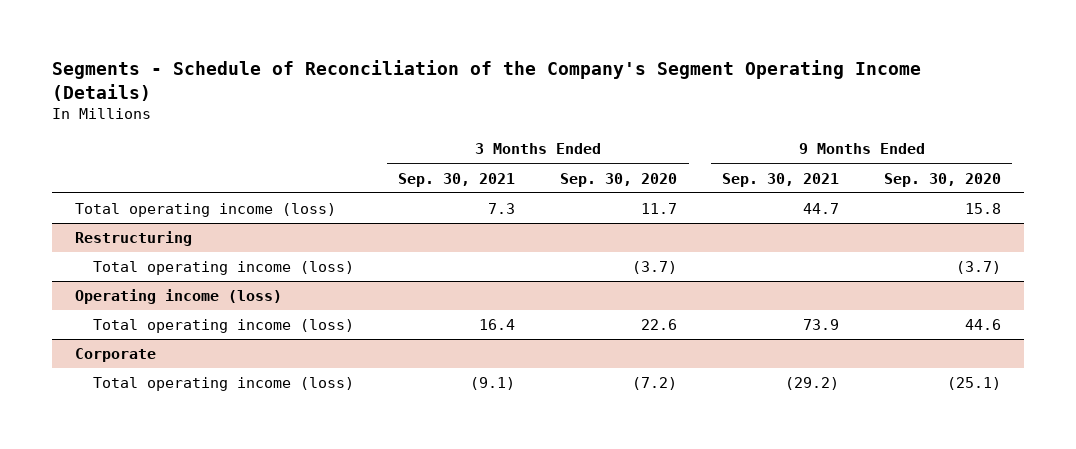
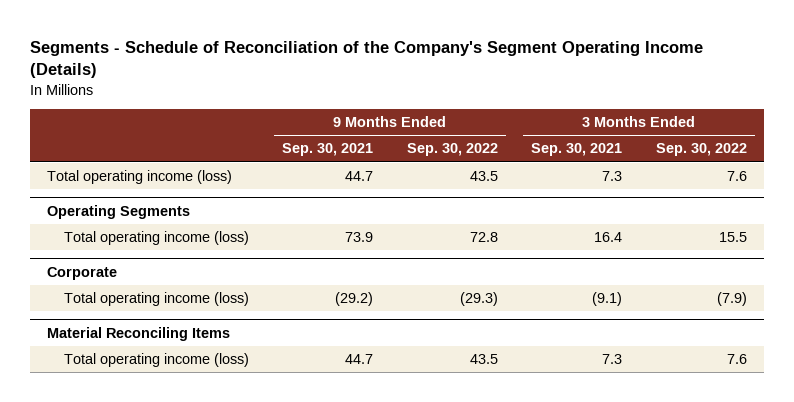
- | 3 Months Ended Sep. 30, 2021 | 3 Months Ended Sep. 30, 2020 | 9 Months Ended Sep. 30, 2021 | 9 Months Ended Sep. 30, 2020
+ | 9 Months Ended Sep. 30, 2021 | 9 Months Ended Sep. 30, 2022 | 3 Months Ended Sep. 30, 2021 | 3 Months Ended Sep. 30, 2022
- Restructuring
- Total operating income (loss) | | (3.7) | | (3.7)
- Operating income (loss)
+ Operating Segments
+ Material Reconciling Items
+ Total operating income (loss) | 44.7 | 43.5 | 7.3 | 7.6

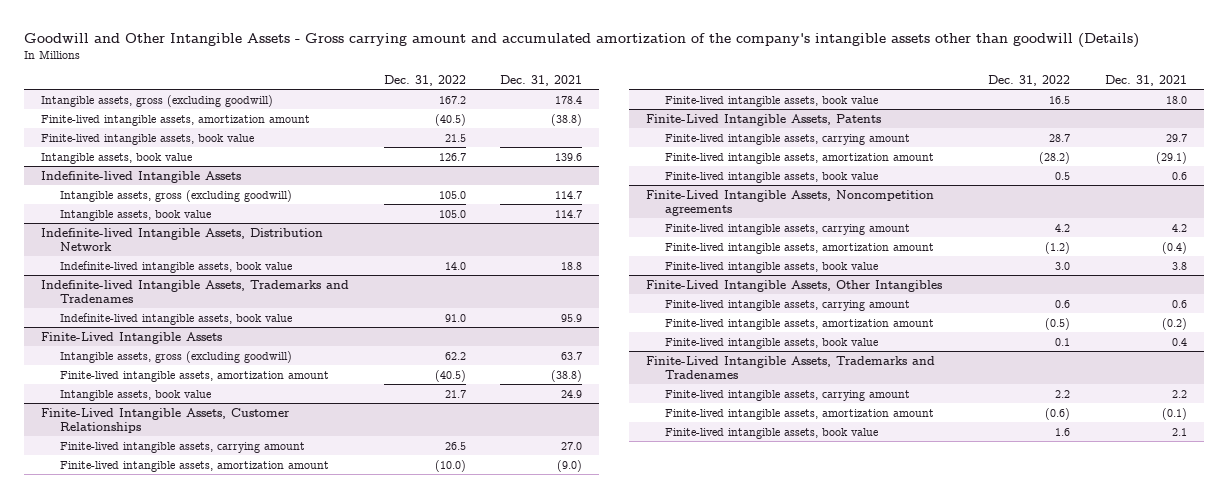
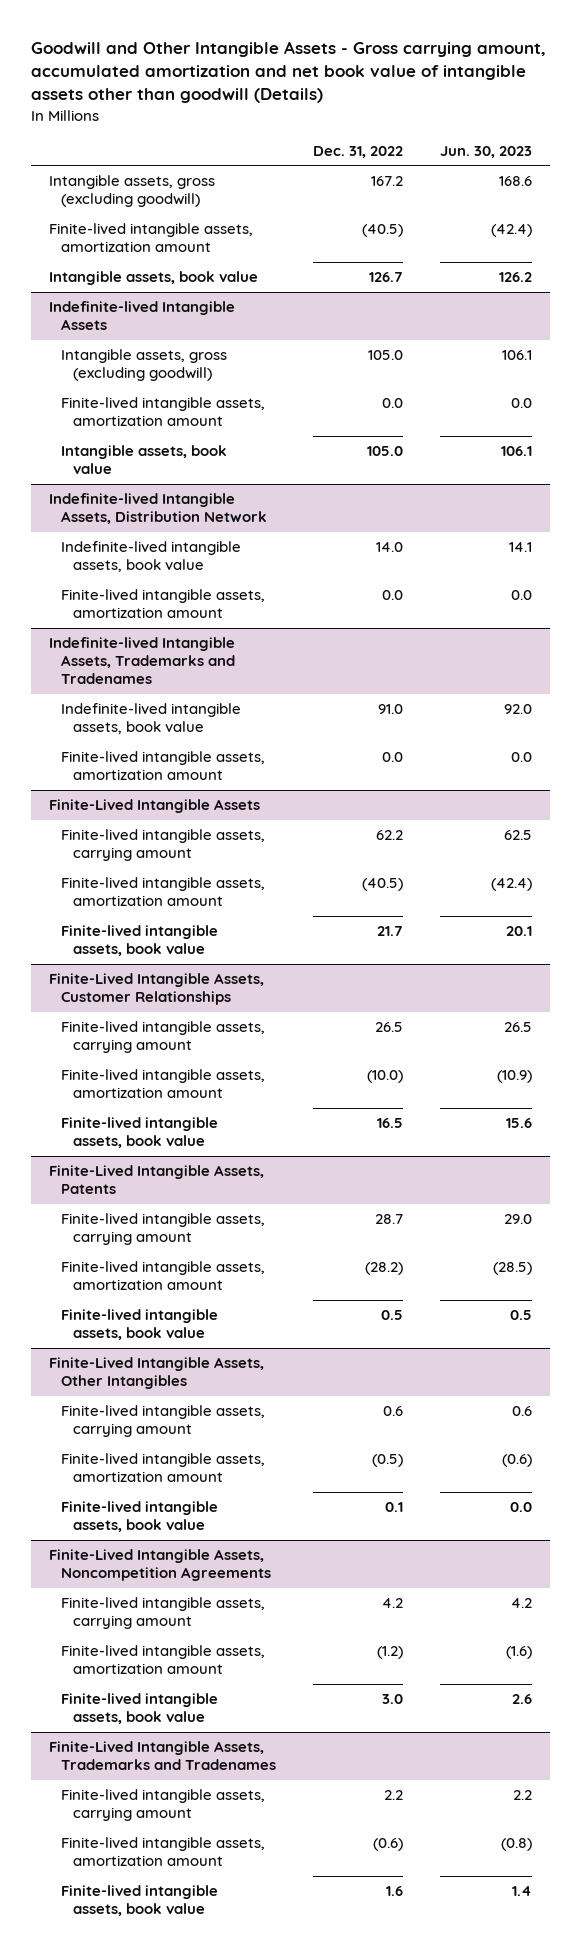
- Goodwill and Other Intangible Assets - Gross carrying amount and accumulated amortization of the company's intangible assets other than goodwill (Details)
+ Goodwill and Other Intangible Assets - Gross carrying amount, accumulated amortization and net book value of intangible assets other than goodwill (Details)
- | Dec. 31, 2022 | Dec. 31, 2021
+ | Dec. 31, 2022 | Jun. 30, 2023
- Finite-lived intangible assets, book value | 21.5 |
@ Indefinite-lived Intangible Assets
+ Finite-lived intangible assets, amortization amount | 0.0 | 0.0
@ Indefinite-lived Intangible Assets, Distribution Network
+ Finite-lived intangible assets, amortization amount | 0.0 | 0.0
@ Indefinite-lived Intangible Assets, Trademarks and Tradenames
+ Finite-lived intangible assets, amortization amount | 0.0 | 0.0
@ Finite-Lived Intangible Assets
- Intangible assets, gross (excluding goodwill) | 62.2 | 63.7
+ Finite-lived intangible assets, carrying amount | 62.2 | 62.5
- Intangible assets, book value | 21.7 | 24.9
+ Finite-lived intangible assets, book value | 21.7 | 20.1
- Finite-Lived Intangible Assets, Noncompetition agreements
- Finite-lived intangible assets, carrying amount | 4.2 | 4.2
- Finite-lived intangible assets, amortization amount | (1.2) | (0.4)
- Finite-lived intangible assets, book value | 3.0 | 3.8
+ Finite-Lived Intangible Assets, Noncompetition Agreements
+ Finite-lived intangible assets, carrying amount | 4.2 | 4.2
+ Finite-lived intangible assets, amortization amount | (1.2) | (1.6)
+ Finite-lived intangible assets, book value | 3.0 | 2.6

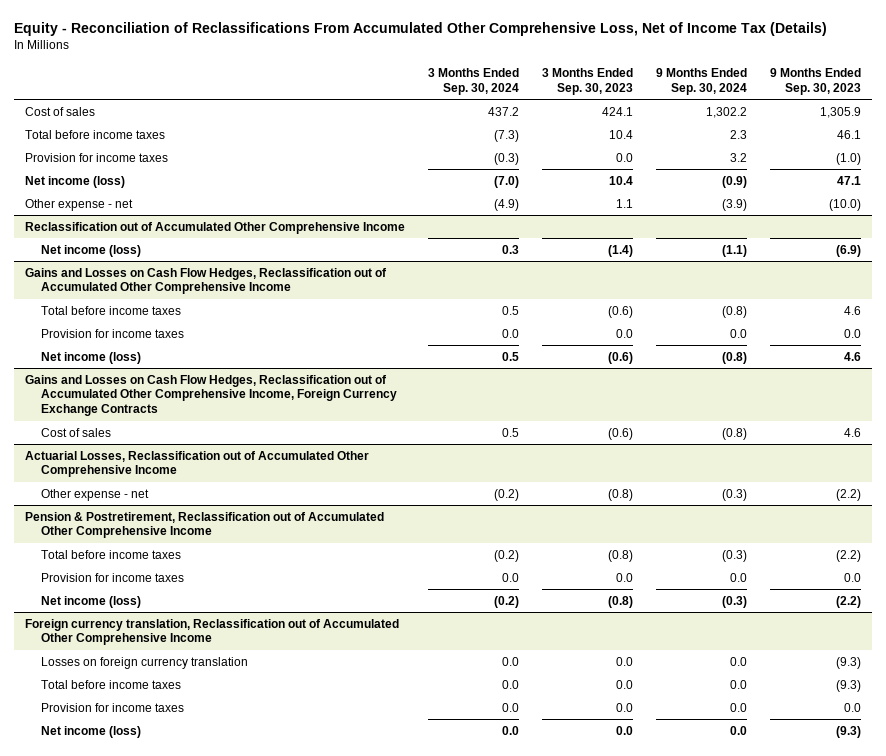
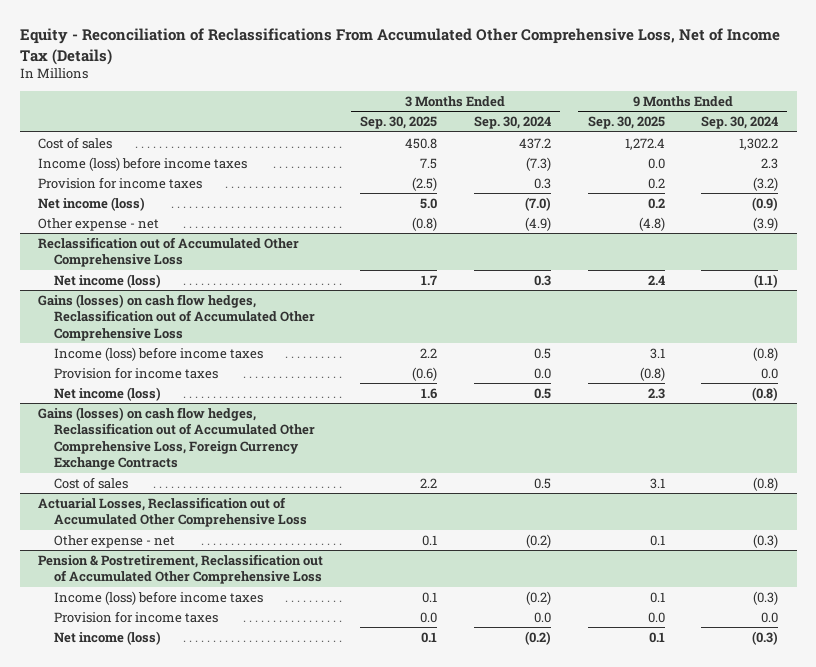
- | 3 Months Ended Sep. 30, 2024 | 3 Months Ended Sep. 30, 2023 | 9 Months Ended Sep. 30, 2024 | 9 Months Ended Sep. 30, 2023
+ | 3 Months Ended Sep. 30, 2025 | 3 Months Ended Sep. 30, 2024 | 9 Months Ended Sep. 30, 2025 | 9 Months Ended Sep. 30, 2024
- Total before income taxes | (7.3) | 10.4 | 2.3 | 46.1
- Provision for income taxes | (0.3) | 0.0 | 3.2 | (1.0)
+ Income (loss) before income taxes | 7.5 | (7.3) | 0.0 | 2.3
+ Provision for income taxes | (2.5) | 0.3 | 0.2 | (3.2)
- Reclassification out of Accumulated Other Comprehensive Income
+ Reclassification out of Accumulated Other Comprehensive Loss
- Gains and Losses on Cash Flow Hedges, Reclassification out of Accumulated Other Comprehensive Income
- Total before income taxes | 0.5 | (0.6) | (0.8) | 4.6
+ Gains (losses) on cash flow hedges, Reclassification out of Accumulated Other Comprehensive Loss
+ Income (loss) before income taxes | 2.2 | 0.5 | 3.1 | (0.8)
- Gains and Losses on Cash Flow Hedges, Reclassification out of Accumulated Other Comprehensive Income, Foreign Currency Exchange Contracts
+ Gains (losses) on cash flow hedges, Reclassification out of Accumulated Other Comprehensive Loss, Foreign Currency Exchange Contracts
- Actuarial Losses, Reclassification out of Accumulated Other Comprehensive Income
+ Actuarial Losses, Reclassification out of Accumulated Other Comprehensive Loss
- Pension & Postretirement, Reclassification out of Accumulated Other Comprehensive Income
- Total before income taxes | (0.2) | (0.8) | (0.3) | (2.2)
+ Pension & Postretirement, Reclassification out of Accumulated Other Comprehensive Loss
+ Income (loss) before income taxes | 0.1 | (0.2) | 0.1 | (0.3)
- Foreign currency translation, Reclassification out of Accumulated Other Comprehensive Income
- Losses on foreign currency translation | 0.0 | 0.0 | 0.0 | (9.3)
- Total before income taxes | 0.0 | 0.0 | 0.0 | (9.3)
- Provision for income taxes | 0.0 | 0.0 | 0.0 | 0.0
- Net income (loss) | 0.0 | 0.0 | 0.0 | (9.3)

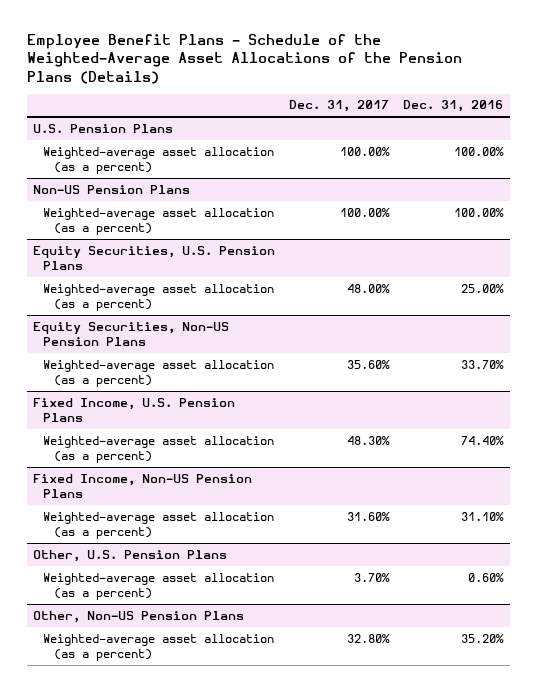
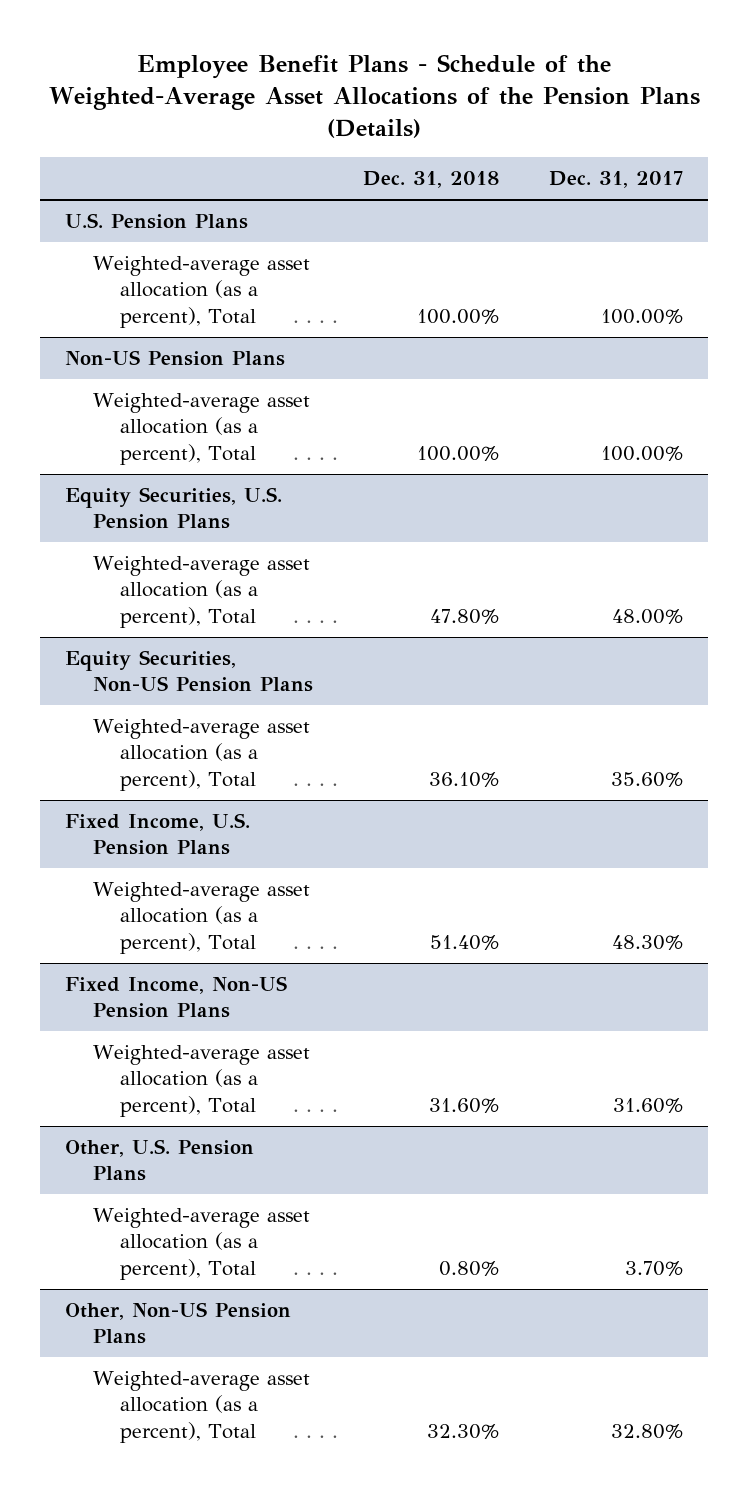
- | Dec. 31, 2017 | Dec. 31, 2016
+ | Dec. 31, 2018 | Dec. 31, 2017
@ U.S. Pension Plans
- Weighted-average asset allocation (as a percent) | 100.00% | 100.00%
+ Weighted-average asset allocation (as a percent), Total | 100.00% | 100.00%
@ Non-US Pension Plans
- Weighted-average asset allocation (as a percent) | 100.00% | 100.00%
+ Weighted-average asset allocation (as a percent), Total | 100.00% | 100.00%
@ Equity Securities, U.S. Pension Plans
- Weighted-average asset allocation (as a percent) | 48.00% | 25.00%
+ Weighted-average asset allocation (as a percent), Total | 47.80% | 48.00%
@ Equity Securities, Non-US Pension Plans
- Weighted-average asset allocation (as a percent) | 35.60% | 33.70%
+ Weighted-average asset allocation (as a percent), Total | 36.10% | 35.60%
@ Fixed Income, U.S. Pension Plans
- Weighted-average asset allocation (as a percent) | 48.30% | 74.40%
+ Weighted-average asset allocation (as a percent), Total | 51.40% | 48.30%
@ Fixed Income, Non-US Pension Plans
- Weighted-average asset allocation (as a percent) | 31.60% | 31.10%
+ Weighted-average asset allocation (as a percent), Total | 31.60% | 31.60%
@ Other, U.S. Pension Plans
- Weighted-average asset allocation (as a percent) | 3.70% | 0.60%
+ Weighted-average asset allocation (as a percent), Total | 0.80% | 3.70%
@ Other, Non-US Pension Plans
- Weighted-average asset allocation (as a percent) | 32.80% | 35.20%
+ Weighted-average asset allocation (as a percent), Total | 32.30% | 32.80%

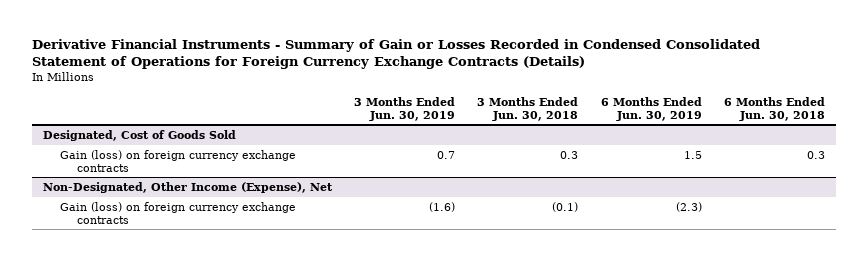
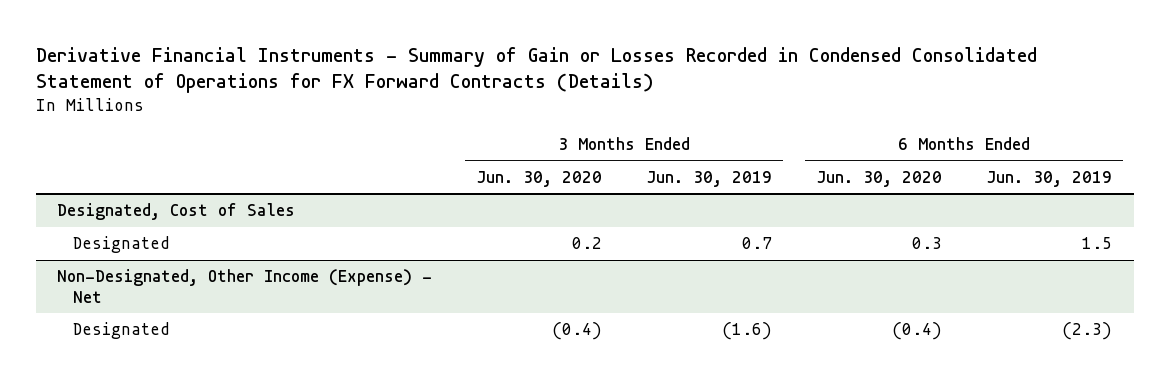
- Derivative Financial Instruments - Summary of Gain or Losses Recorded in Condensed Consolidated Statement of Operations for Foreign Currency Exchange Contracts (Details)
+ Derivative Financial Instruments - Summary of Gain or Losses Recorded in Condensed Consolidated Statement of Operations for FX Forward Contracts (Details)
- | 3 Months Ended Jun. 30, 2019 | 3 Months Ended Jun. 30, 2018 | 6 Months Ended Jun. 30, 2019 | 6 Months Ended Jun. 30, 2018
+ | 3 Months Ended Jun. 30, 2020 | 3 Months Ended Jun. 30, 2019 | 6 Months Ended Jun. 30, 2020 | 6 Months Ended Jun. 30, 2019
- Designated, Cost of Goods Sold
- Gain (loss) on foreign currency exchange contracts | 0.7 | 0.3 | 1.5 | 0.3
- Non-Designated, Other Income (Expense), Net
- Gain (loss) on foreign currency exchange contracts | (1.6) | (0.1) | (2.3) |
+ Designated, Cost of Sales
+ Designated | 0.2 | 0.7 | 0.3 | 1.5
+ Non-Designated, Other Income (Expense) - Net
+ Designated | (0.4) | (1.6) | (0.4) | (2.3)

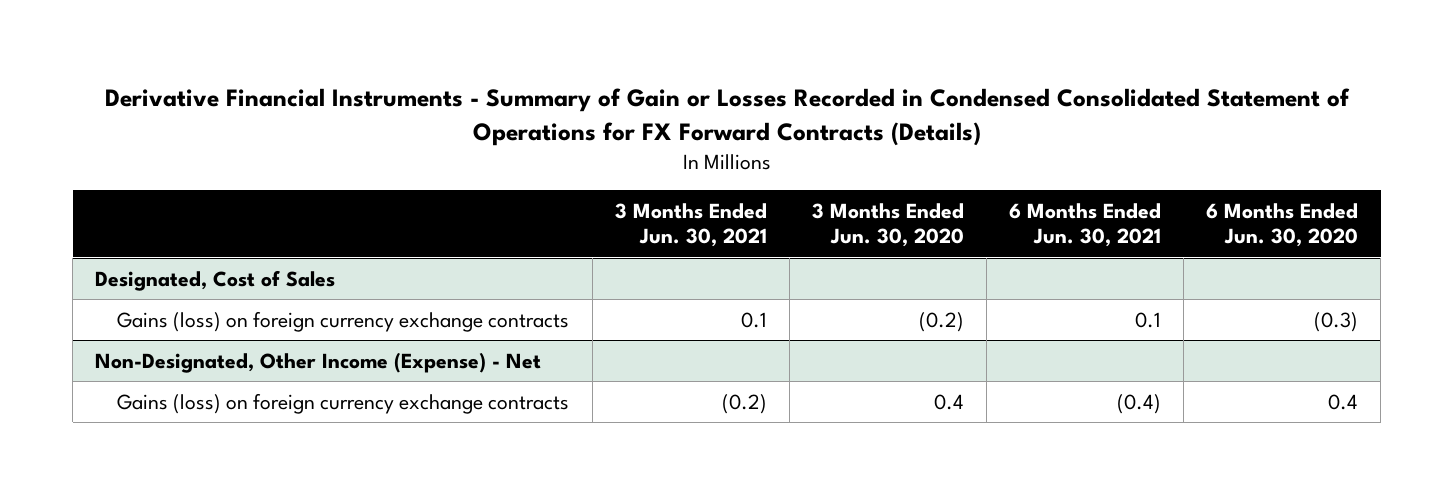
- | 3 Months Ended Jun. 30, 2020 | 3 Months Ended Jun. 30, 2019 | 6 Months Ended Jun. 30, 2020 | 6 Months Ended Jun. 30, 2019
+ | 3 Months Ended Jun. 30, 2021 | 3 Months Ended Jun. 30, 2020 | 6 Months Ended Jun. 30, 2021 | 6 Months Ended Jun. 30, 2020
@ Designated, Cost of Sales
- Designated | 0.2 | 0.7 | 0.3 | 1.5
+ Gains (loss) on foreign currency exchange contracts | 0.1 | (0.2) | 0.1 | (0.3)
@ Non-Designated, Other Income (Expense) - Net
- Designated | (0.4) | (1.6) | (0.4) | (2.3)
+ Gains (loss) on foreign currency exchange contracts | (0.2) | 0.4 | (0.4) | 0.4

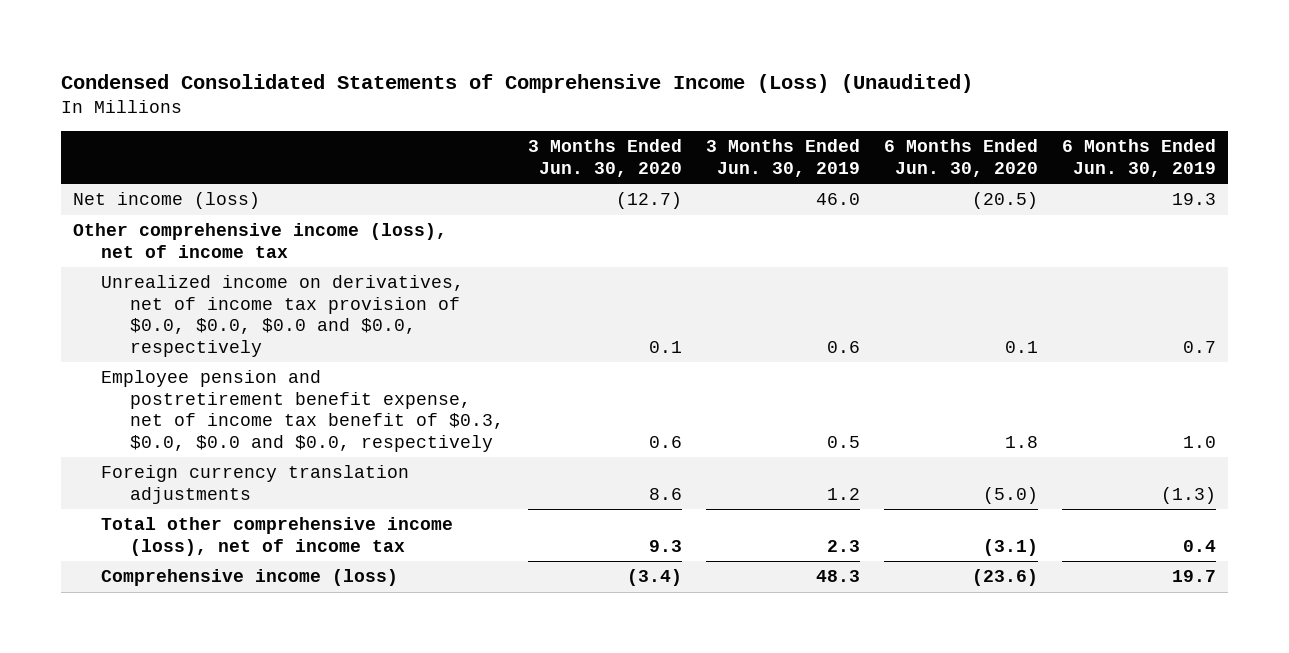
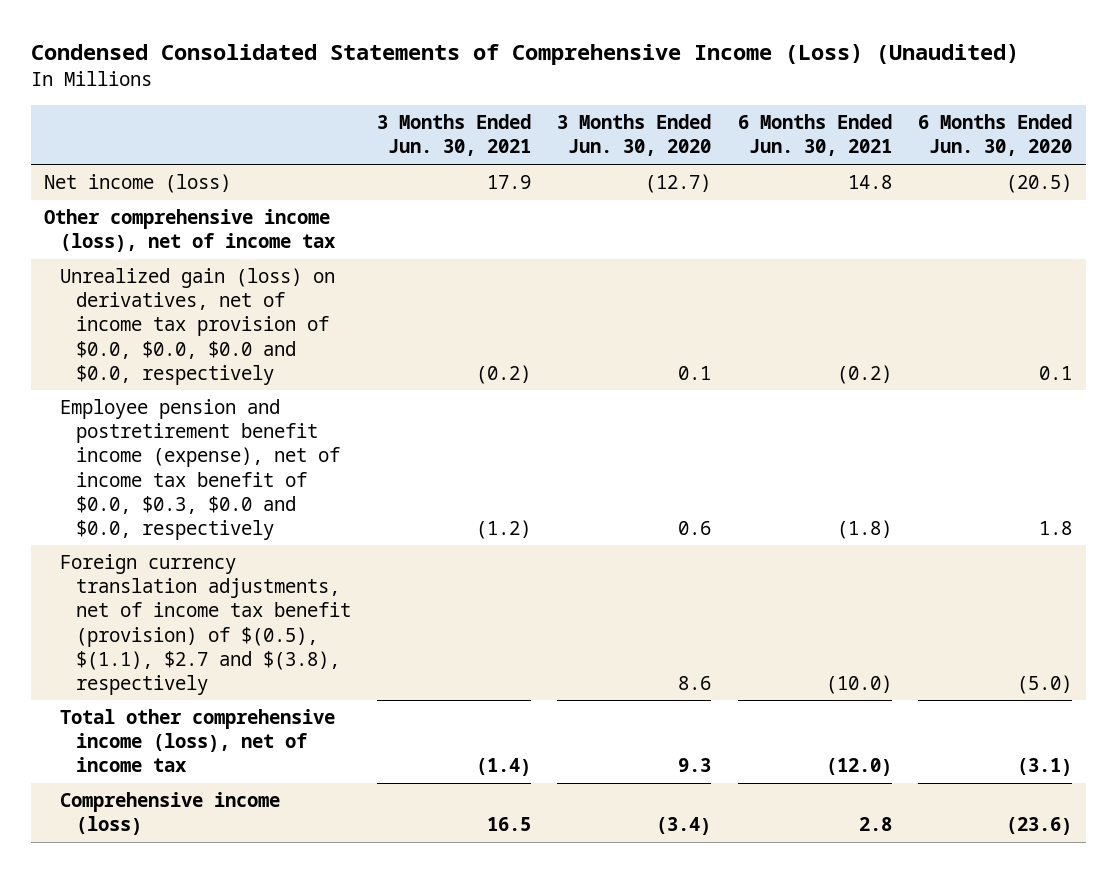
- | 3 Months Ended Jun. 30, 2020 | 3 Months Ended Jun. 30, 2019 | 6 Months Ended Jun. 30, 2020 | 6 Months Ended Jun. 30, 2019
+ | 3 Months Ended Jun. 30, 2021 | 3 Months Ended Jun. 30, 2020 | 6 Months Ended Jun. 30, 2021 | 6 Months Ended Jun. 30, 2020
- Unrealized income on derivatives, net of income tax provision of $0.0, $0.0, $0.0 and $0.0, respectively | 0.1 | 0.6 | 0.1 | 0.7
- Employee pension and postretirement benefit expense, net of income tax benefit of $0.3, $0.0, $0.0 and $0.0, respectively | 0.6 | 0.5 | 1.8 | 1.0
- Foreign currency translation adjustments | 8.6 | 1.2 | (5.0) | (1.3)
+ Unrealized gain (loss) on derivatives, net of income tax provision of $0.0, $0.0, $0.0 and $0.0, respectively | (0.2) | 0.1 | (0.2) | 0.1
+ Employee pension and postretirement benefit income (expense), net of income tax benefit of $0.0, $0.3, $0.0 and $0.0, respectively | (1.2) | 0.6 | (1.8) | 1.8
+ Foreign currency translation adjustments, net of income tax benefit (provision) of $(0.5), $(1.1), $2.7 and $(3.8), respectively | | 8.6 | (10.0) | (5.0)

